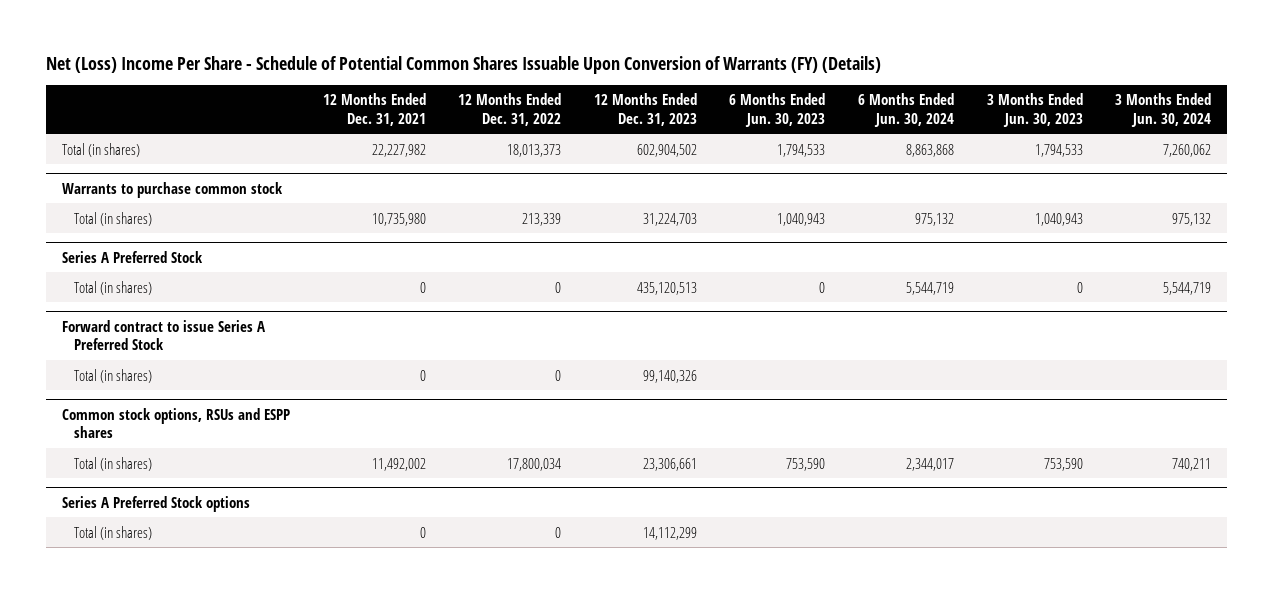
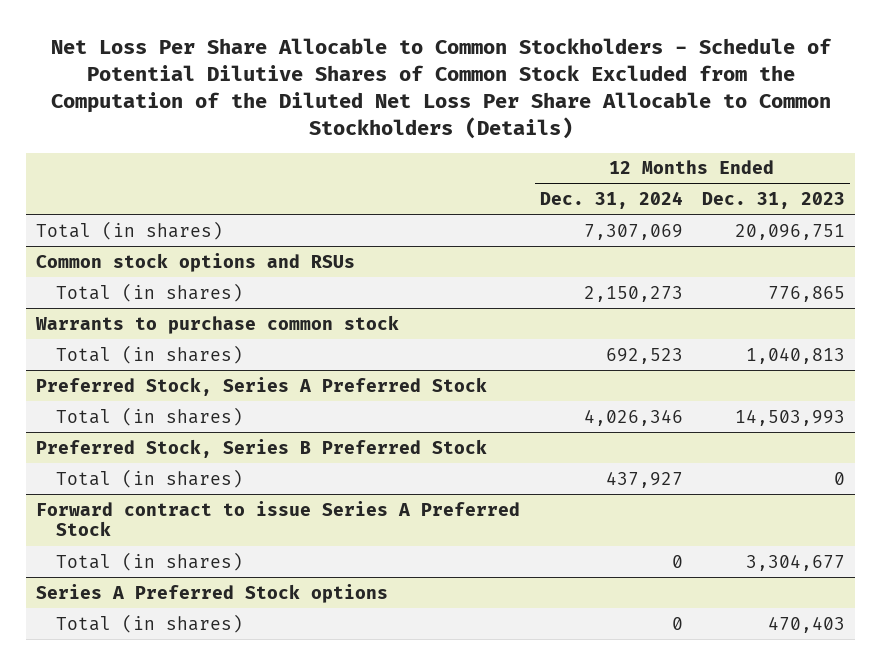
- Net (Loss) Income Per Share - Schedule of Potential Common Shares Issuable Upon Conversion of Warrants (FY) (Details)
+ Net Loss Per Share Allocable to Common Stockholders - Schedule of Potential Dilutive Shares of Common Stock Excluded from the Computation of the Diluted Net Loss Per Share Allocable to Common Stockholders (Details)
- | 12 Months Ended Dec. 31, 2021 | 12 Months Ended Dec. 31, 2022 | 12 Months Ended Dec. 31, 2023 | 6 Months Ended Jun. 30, 2023 | 6 Months Ended Jun. 30, 2024 | 3 Months Ended Jun. 30, 2023 | 3 Months Ended Jun. 30, 2024
+ | 12 Months Ended Dec. 31, 2024 | 12 Months Ended Dec. 31, 2023
- Total (in shares) | 22,227,982 | 18,013,373 | 602,904,502 | 1,794,533 | 8,863,868 | 1,794,533 | 7,260,062
+ Total (in shares) | 7,307,069 | 20,096,751
+ Common stock options and RSUs
+ Total (in shares) | 2,150,273 | 776,865
@ Warrants to purchase common stock
- Total (in shares) | 10,735,980 | 213,339 | 31,224,703 | 1,040,943 | 975,132 | 1,040,943 | 975,132
- Series A Preferred Stock
- Total (in shares) | 0 | 0 | 435,120,513 | 0 | 5,544,719 | 0 | 5,544,719
@ Warrants to purchase common stock
+ Total (in shares) | 692,523 | 1,040,813
+ Preferred Stock, Series A Preferred Stock
+ Total (in shares) | 4,026,346 | 14,503,993
+ Preferred Stock, Series B Preferred Stock
+ Total (in shares) | 437,927 | 0
@ Forward contract to issue Series A Preferred Stock
- Total (in shares) | 0 | 0 | 99,140,326 | | | |
- Common stock options, RSUs and ESPP shares
- Total (in shares) | 11,492,002 | 17,800,034 | 23,306,661 | 753,590 | 2,344,017 | 753,590 | 740,211
@ Forward contract to issue Series A Preferred Stock
+ Total (in shares) | 0 | 3,304,677
@ Series A Preferred Stock options
- Total (in shares) | 0 | 0 | 14,112,299 | | | |
+ Total (in shares) | 0 | 470,403

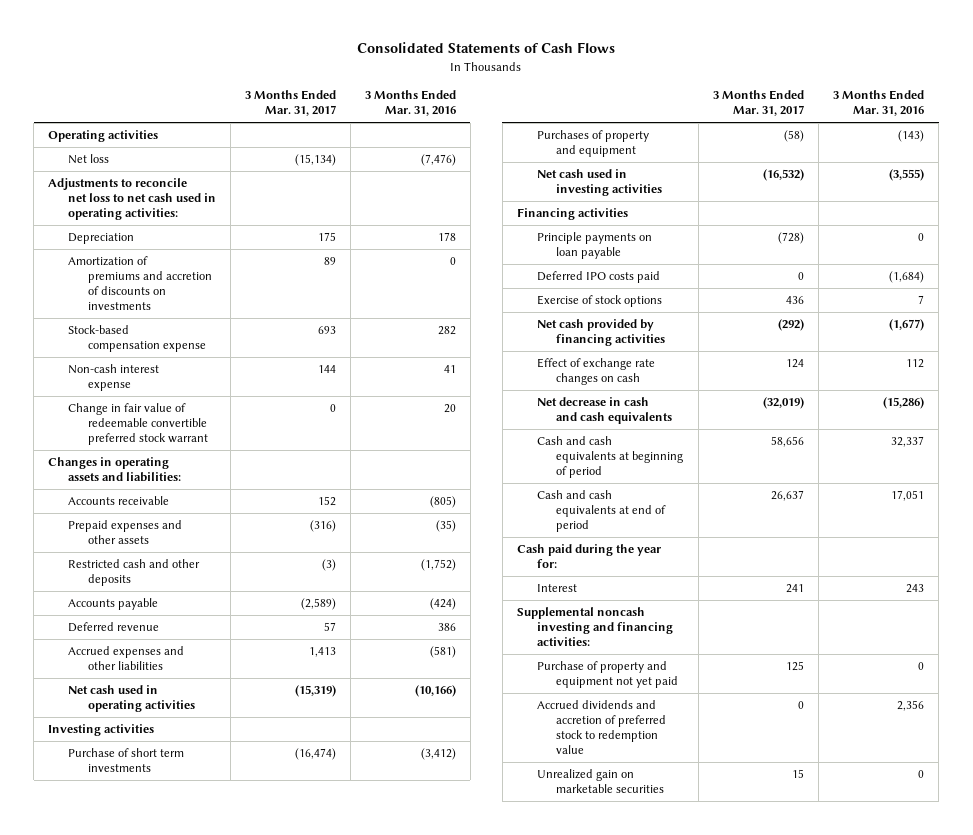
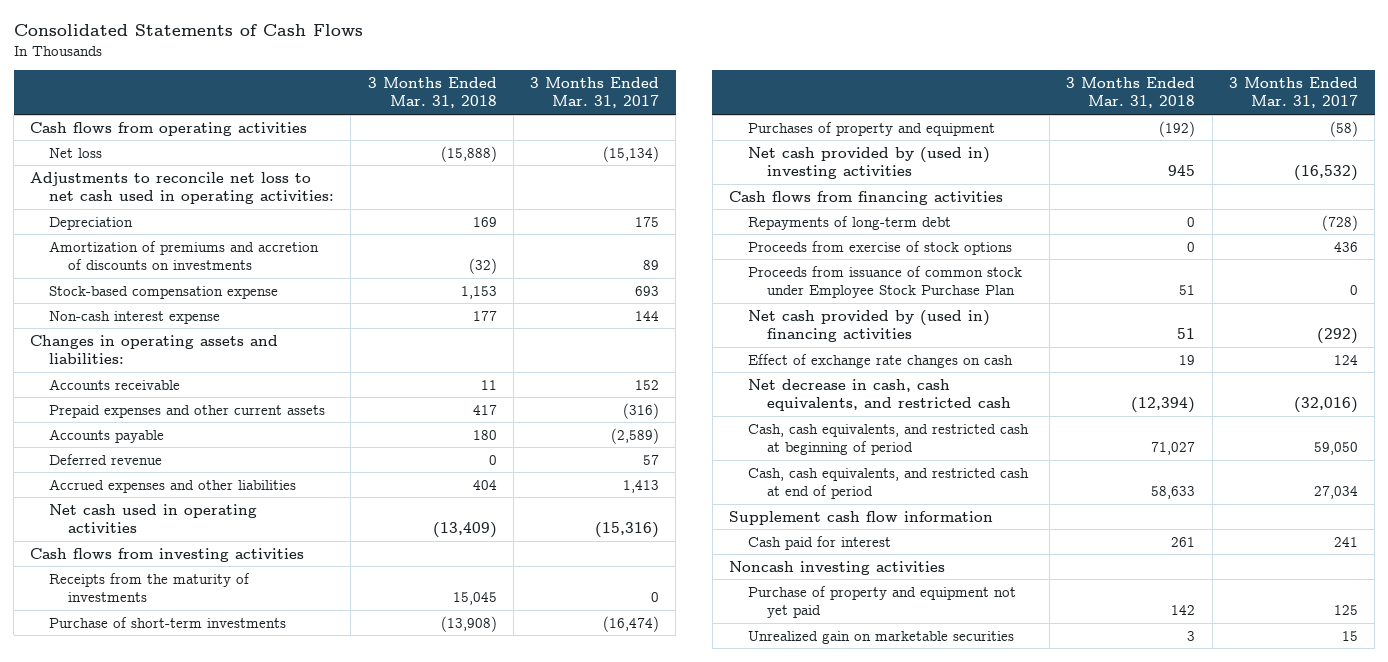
- | 3 Months Ended Mar. 31, 2017 | 3 Months Ended Mar. 31, 2016
+ | 3 Months Ended Mar. 31, 2018 | 3 Months Ended Mar. 31, 2017
- Operating activities
+ Cash flows from operating activities
- Change in fair value of redeemable convertible preferred stock warrant | 0 | 20
- Prepaid expenses and other assets | (316) | (35)
- Restricted cash and other deposits | (3) | (1,752)
+ Prepaid expenses and other current assets | 417 | (316)
- Net cash used in operating activities | (15,319) | (10,166)
- Investing activities
- Purchase of short term investments | (16,474) | (3,412)
+ Net cash used in operating activities | (13,409) | (15,316)
+ Cash flows from investing activities
+ Receipts from the maturity of investments | 15,045 | 0
+ Purchase of short-term investments | (13,908) | (16,474)
- Net cash used in investing activities | (16,532) | (3,555)
- Financing activities
- Principle payments on loan payable | (728) | 0
- Deferred IPO costs paid | 0 | (1,684)
- Exercise of stock options | 436 | 7
- Net cash provided by financing activities | (292) | (1,677)
+ Net cash provided by (used in) investing activities | 945 | (16,532)
+ Cash flows from financing activities
+ Repayments of long-term debt | 0 | (728)
+ Proceeds from exercise of stock options | 0 | 436
+ Proceeds from issuance of common stock under Employee Stock Purchase Plan | 51 | 0
+ Net cash provided by (used in) financing activities | 51 | (292)
- Net decrease in cash and cash equivalents | (32,019) | (15,286)
- Cash and cash equivalents at beginning of period | 58,656 | 32,337
- Cash and cash equivalents at end of period | 26,637 | 17,051
- Cash paid during the year for:
- Interest | 241 | 243
- Supplemental noncash investing and financing activities:
+ Net decrease in cash, cash equivalents, and restricted cash | (12,394) | (32,016)
+ Cash, cash equivalents, and restricted cash at beginning of period | 71,027 | 59,050
+ Cash, cash equivalents, and restricted cash at end of period | 58,633 | 27,034
+ Supplement cash flow information
+ Cash paid for interest | 261 | 241
+ Noncash investing activities
- Accrued dividends and accretion of preferred stock to redemption value | 0 | 2,356

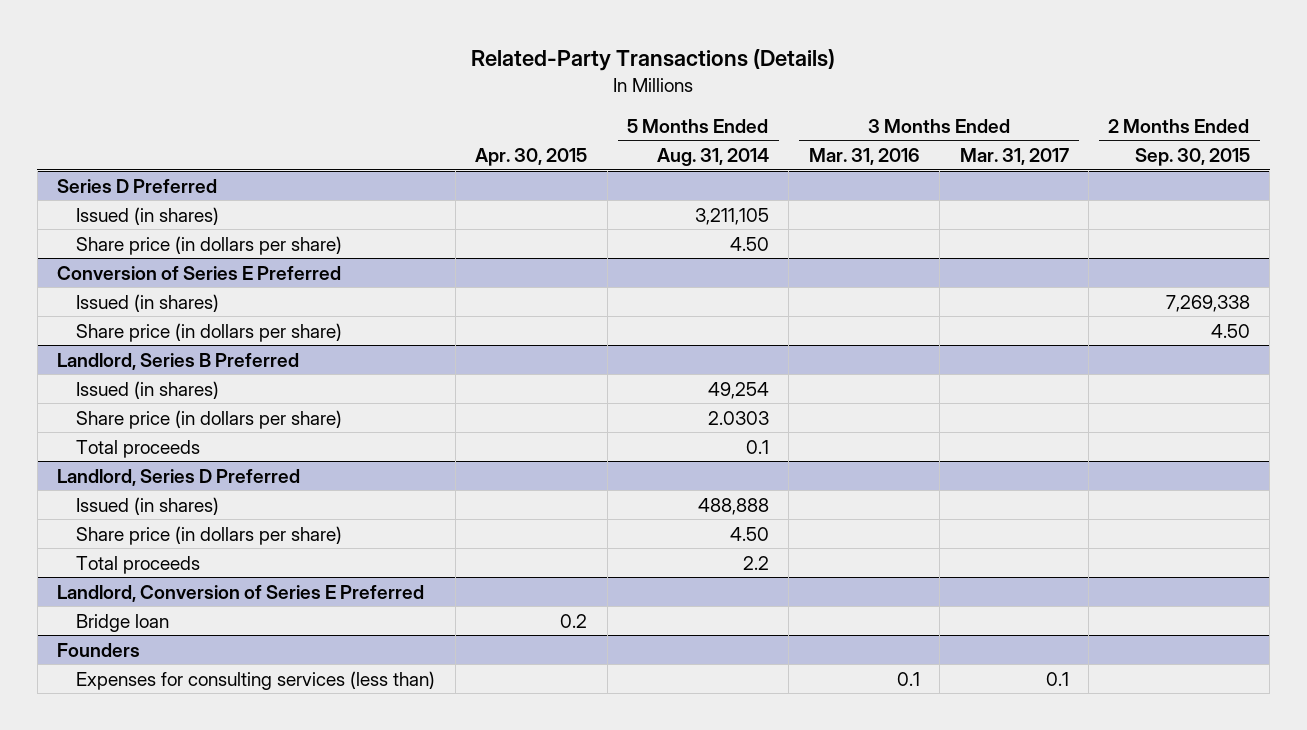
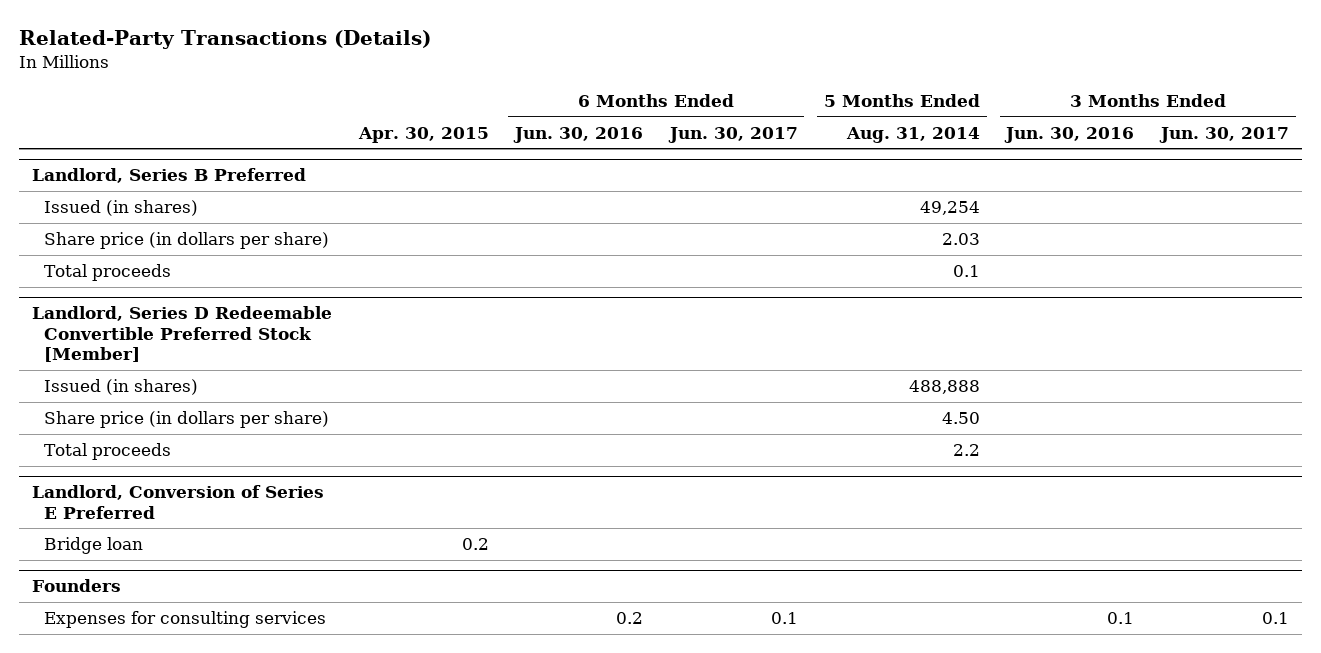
- | Apr. 30, 2015 | 5 Months Ended Aug. 31, 2014 | 3 Months Ended Mar. 31, 2016 | 3 Months Ended Mar. 31, 2017 | 2 Months Ended Sep. 30, 2015
+ | Apr. 30, 2015 | 6 Months Ended Jun. 30, 2016 | 6 Months Ended Jun. 30, 2017 | 5 Months Ended Aug. 31, 2014 | 3 Months Ended Jun. 30, 2016 | 3 Months Ended Jun. 30, 2017
- Series D Preferred
- Issued (in shares) | | 3,211,105 | | |
- Share price (in dollars per share) | | 4.50 | | |
- Conversion of Series E Preferred
- Issued (in shares) | | | | | 7,269,338
- Share price (in dollars per share) | | | | | 4.50
@ Landlord, Series B Preferred
- Share price (in dollars per share) | | 2.0303 | | |
+ Share price (in dollars per share) | | | | 2.03 | |
- Landlord, Series D Preferred
+ Landlord, Series D Redeemable Convertible Preferred Stock [Member]
@ Founders
- Expenses for consulting services (less than) | | | 0.1 | 0.1 |
+ Expenses for consulting services | | 0.2 | 0.1 | | 0.1 | 0.1

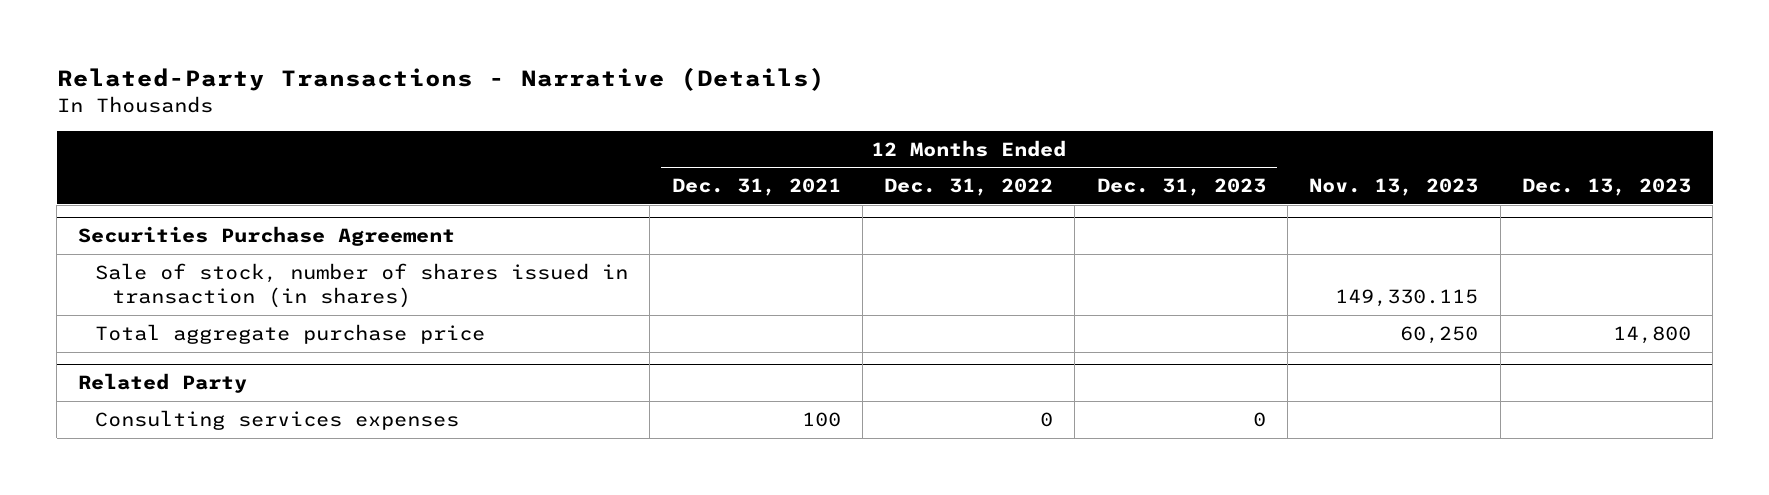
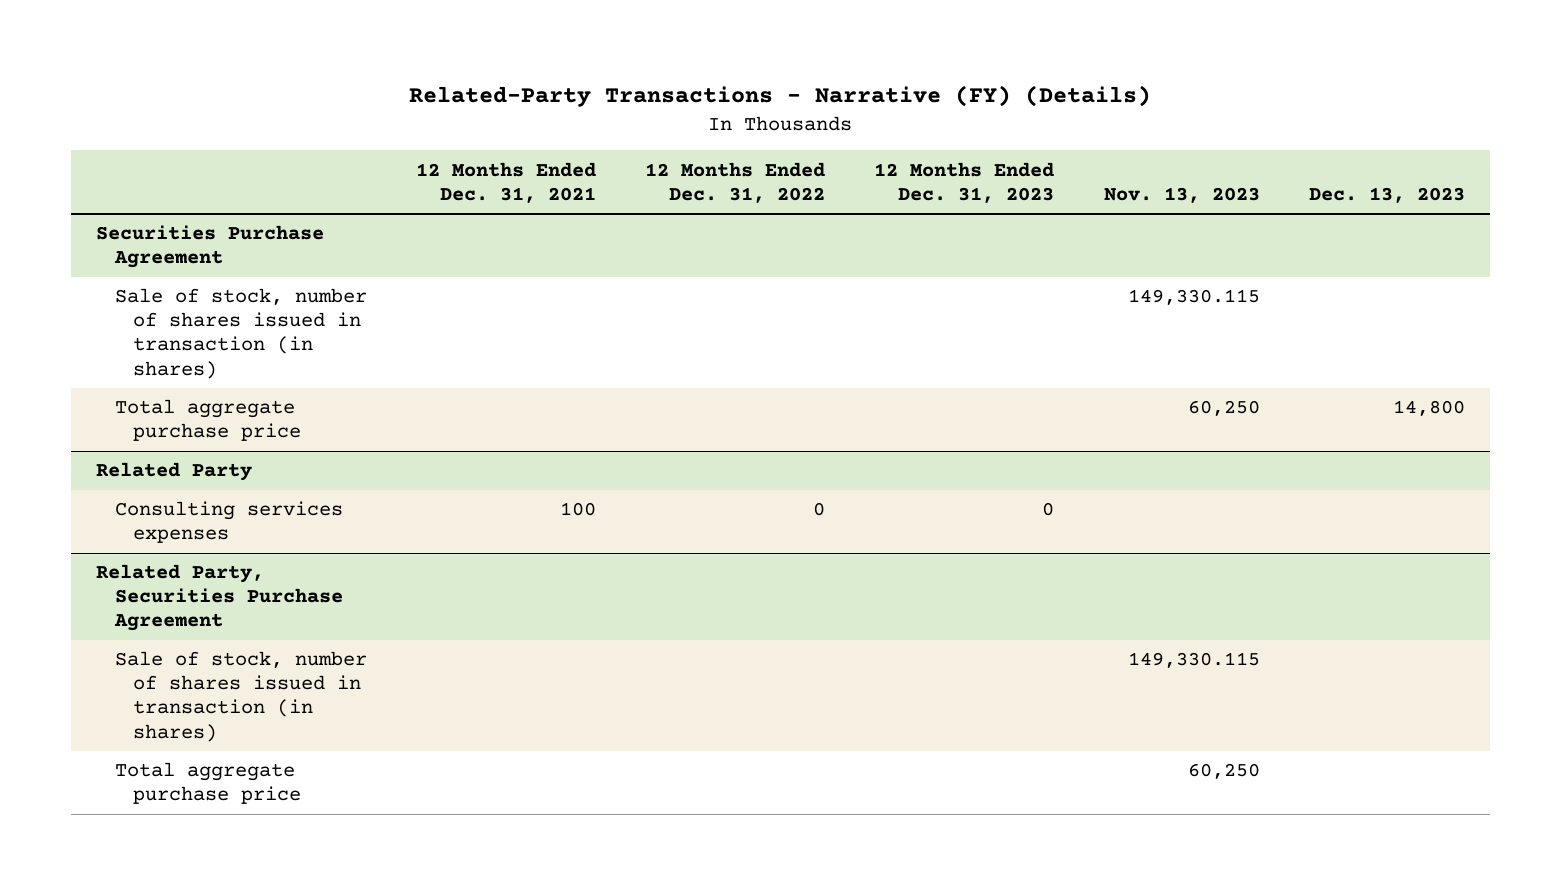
- Related-Party Transactions - Narrative (Details)
+ Related-Party Transactions - Narrative (FY) (Details)
+ Related Party, Securities Purchase Agreement
+ Sale of stock, number of shares issued in transaction (in shares) | | | | 149,330.115 |
+ Total aggregate purchase price | | | | 60,250 |

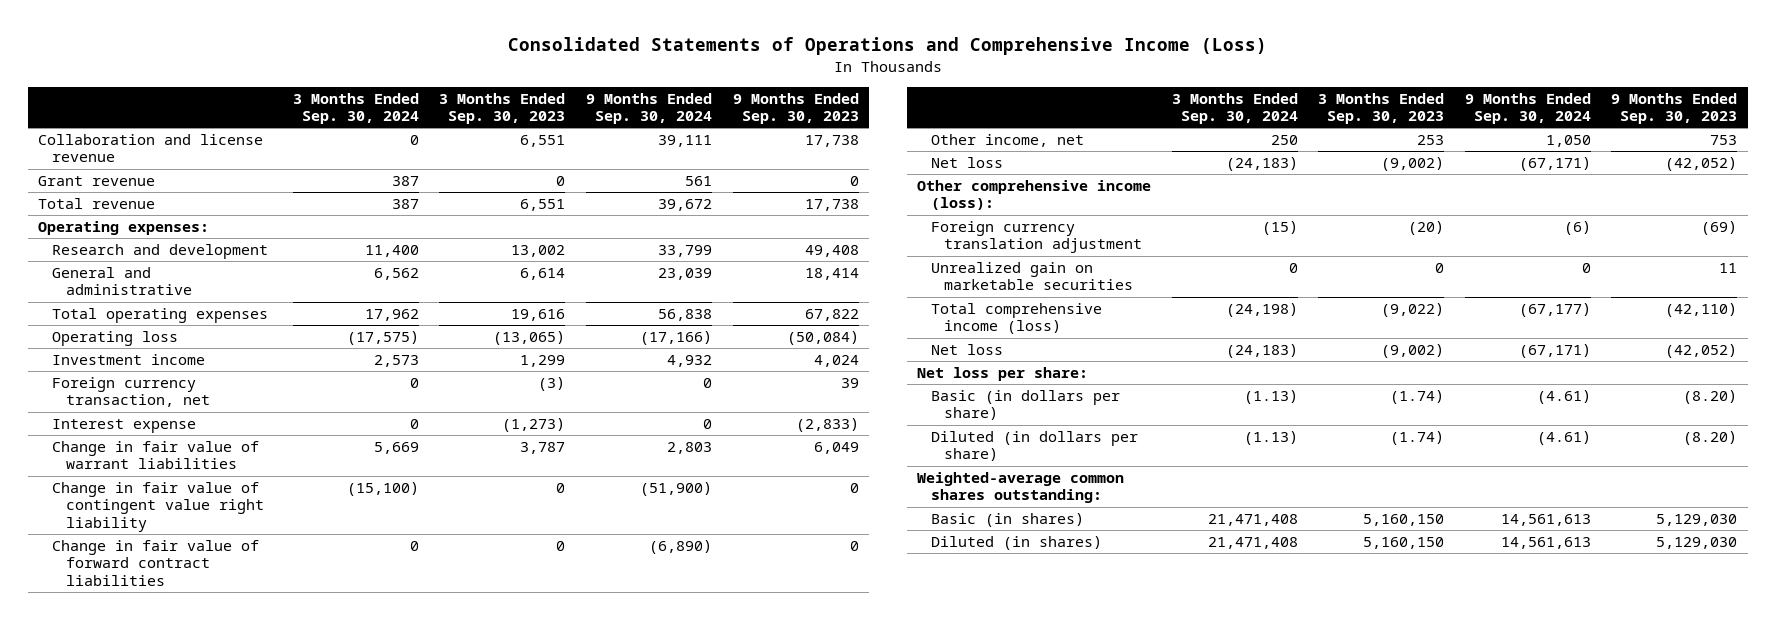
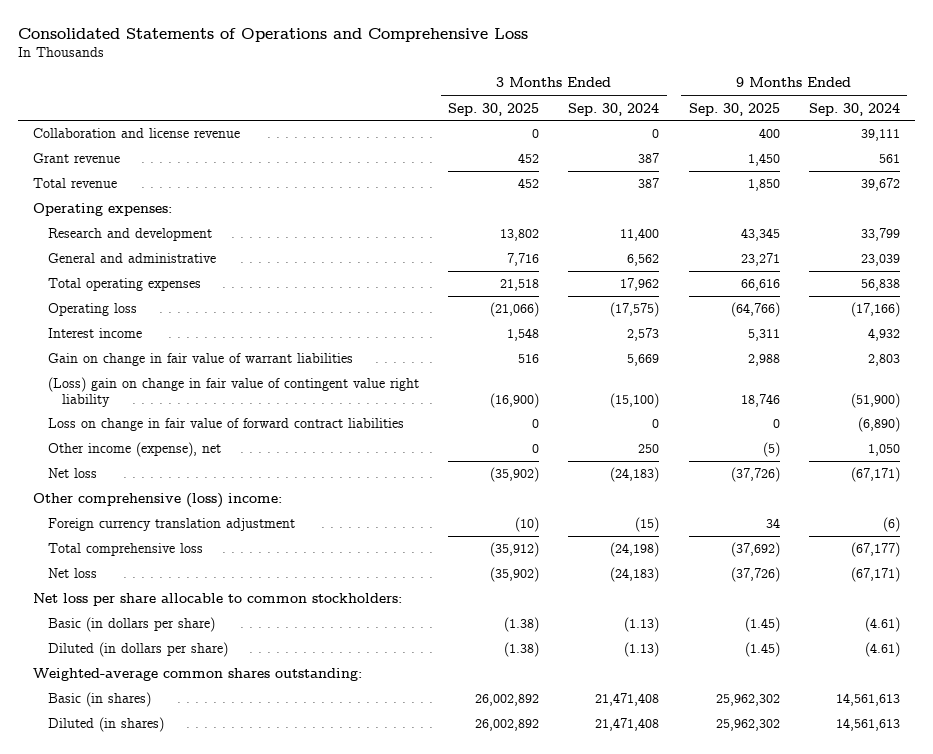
- Consolidated Statements of Operations and Comprehensive Income (Loss)
+ Consolidated Statements of Operations and Comprehensive Loss
- | 3 Months Ended Sep. 30, 2024 | 3 Months Ended Sep. 30, 2023 | 9 Months Ended Sep. 30, 2024 | 9 Months Ended Sep. 30, 2023
+ | 3 Months Ended Sep. 30, 2025 | 3 Months Ended Sep. 30, 2024 | 9 Months Ended Sep. 30, 2025 | 9 Months Ended Sep. 30, 2024
- Investment income | 2,573 | 1,299 | 4,932 | 4,024
- Foreign currency transaction, net | 0 | (3) | 0 | 39
- Interest expense | 0 | (1,273) | 0 | (2,833)
- Change in fair value of warrant liabilities | 5,669 | 3,787 | 2,803 | 6,049
- Change in fair value of contingent value right liability | (15,100) | 0 | (51,900) | 0
- Change in fair value of forward contract liabilities | 0 | 0 | (6,890) | 0
- Other income, net | 250 | 253 | 1,050 | 753
+ Interest income | 1,548 | 2,573 | 5,311 | 4,932
+ Gain on change in fair value of warrant liabilities | 516 | 5,669 | 2,988 | 2,803
+ (Loss) gain on change in fair value of contingent value right liability | (16,900) | (15,100) | 18,746 | (51,900)
+ Loss on change in fair value of forward contract liabilities | 0 | 0 | 0 | (6,890)
+ Other income (expense), net | 0 | 250 | (5) | 1,050
- Other comprehensive income (loss):
+ Other comprehensive (loss) income:
- Unrealized gain on marketable securities | 0 | 0 | 0 | 11
- Total comprehensive income (loss) | (24,198) | (9,022) | (67,177) | (42,110)
+ Total comprehensive loss | (35,912) | (24,198) | (37,692) | (67,177)
- Net loss per share:
+ Net loss per share allocable to common stockholders:

